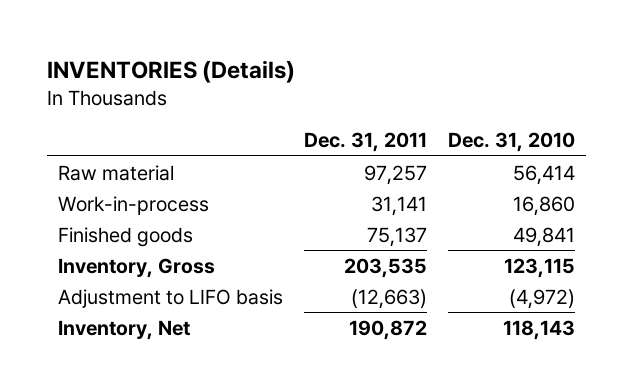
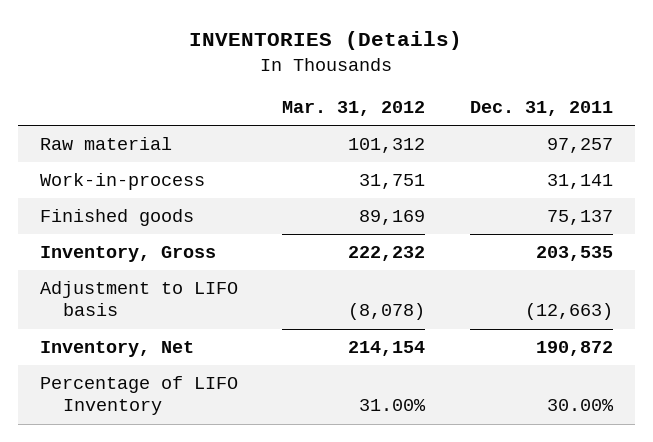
- | Dec. 31, 2011 | Dec. 31, 2010
+ | Mar. 31, 2012 | Dec. 31, 2011
+ Percentage of LIFO Inventory | 31.00% | 30.00%

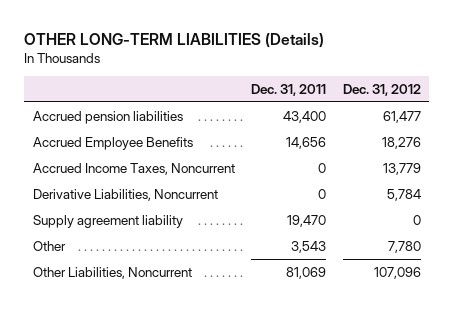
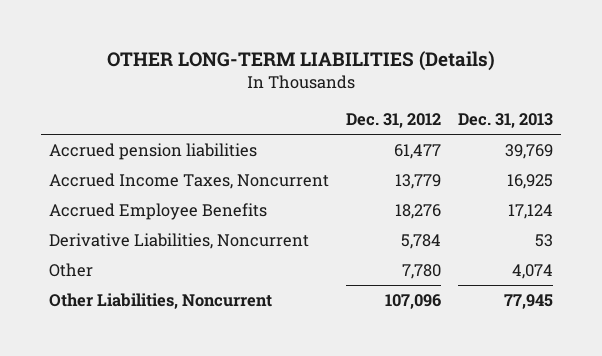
- | Dec. 31, 2011 | Dec. 31, 2012
+ | Dec. 31, 2012 | Dec. 31, 2013
moved down: Accrued Employee Benefits | 18,276 | 17,124
- Supply agreement liability | 19,470 | 0

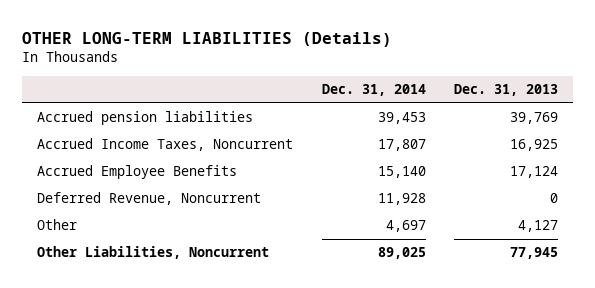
- | Dec. 31, 2012 | Dec. 31, 2013
+ | Dec. 31, 2014 | Dec. 31, 2013
- Derivative Liabilities, Noncurrent | 5,784 | 53
- Other | 7,780 | 4,074
+ Deferred Revenue, Noncurrent | 11,928 | 0
+ Other | 4,697 | 4,127

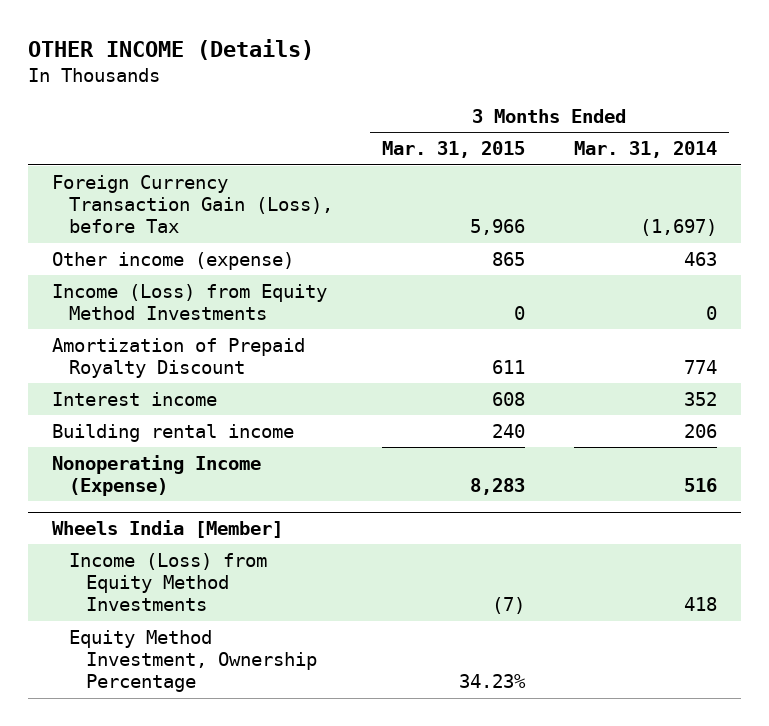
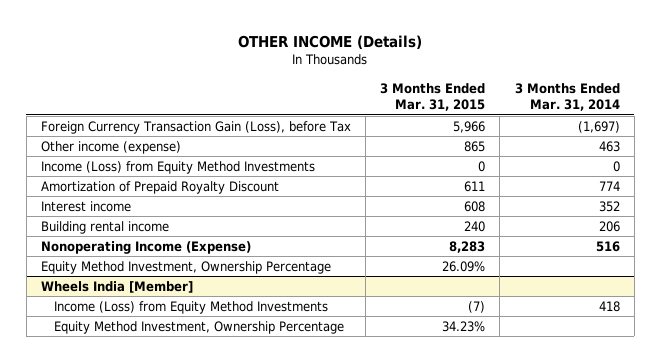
+ Equity Method Investment, Ownership Percentage | 26.09% |

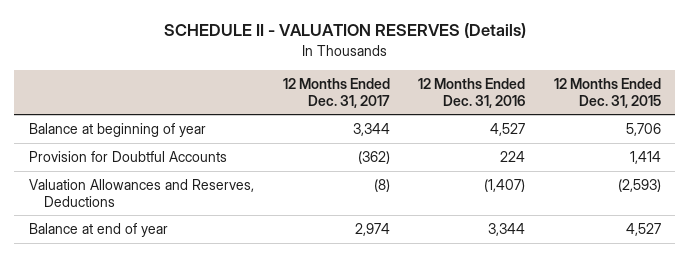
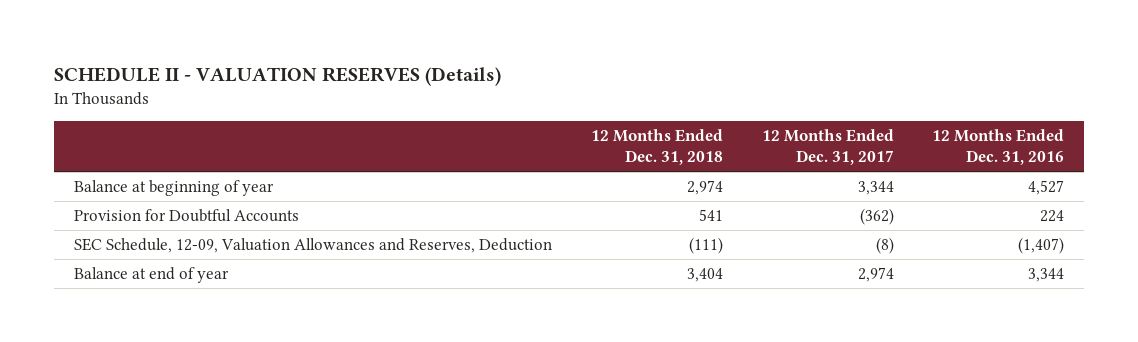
- | 12 Months Ended Dec. 31, 2017 | 12 Months Ended Dec. 31, 2016 | 12 Months Ended Dec. 31, 2015
+ | 12 Months Ended Dec. 31, 2018 | 12 Months Ended Dec. 31, 2017 | 12 Months Ended Dec. 31, 2016
- Valuation Allowances and Reserves, Deductions | (8) | (1,407) | (2,593)
+ SEC Schedule, 12-09, Valuation Allowances and Reserves, Deduction | (111) | (8) | (1,407)

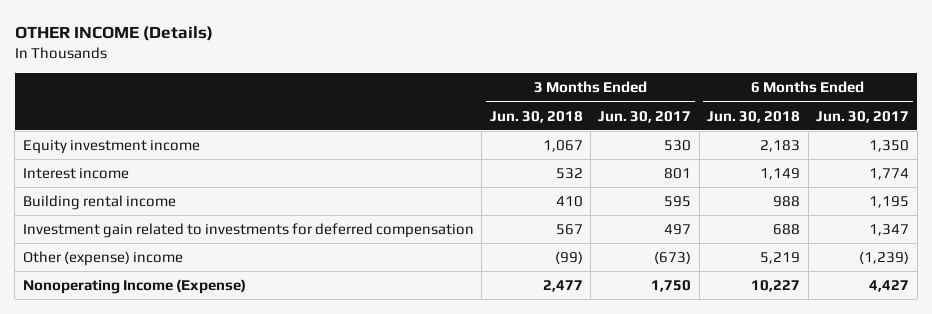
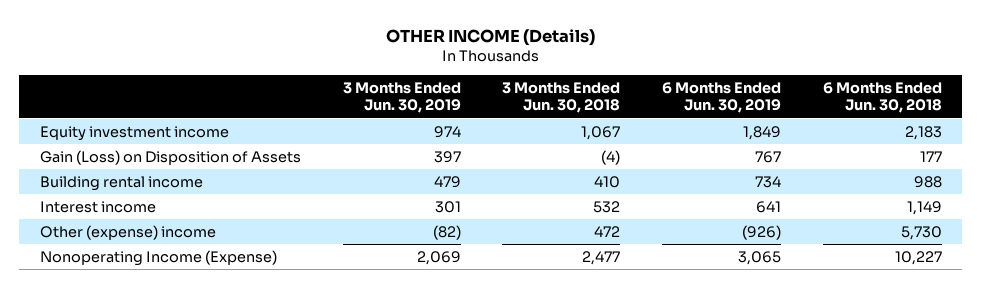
- | 3 Months Ended Jun. 30, 2018 | 3 Months Ended Jun. 30, 2017 | 6 Months Ended Jun. 30, 2018 | 6 Months Ended Jun. 30, 2017
+ | 3 Months Ended Jun. 30, 2019 | 3 Months Ended Jun. 30, 2018 | 6 Months Ended Jun. 30, 2019 | 6 Months Ended Jun. 30, 2018
+ Gain (Loss) on Disposition of Assets | 397 | (4) | 767 | 177
- Investment gain related to investments for deferred compensation | 567 | 497 | 688 | 1,347
- Other (expense) income | (99) | (673) | 5,219 | (1,239)
moved down: Interest income | 301 | 532 | 641 | 1,149
+ Other (expense) income | (82) | 472 | (926) | 5,730

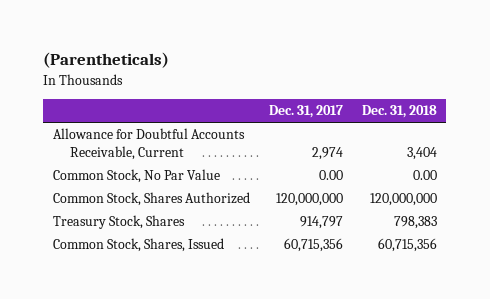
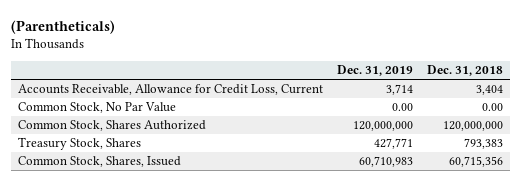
- | Dec. 31, 2017 | Dec. 31, 2018
+ | Dec. 31, 2019 | Dec. 31, 2018
- Allowance for Doubtful Accounts Receivable, Current | 2,974 | 3,404
+ Accounts Receivable, Allowance for Credit Loss, Current | 3,714 | 3,404
- Treasury Stock, Shares | 914,797 | 798,383
+ Treasury Stock, Shares | 427,771 | 793,383

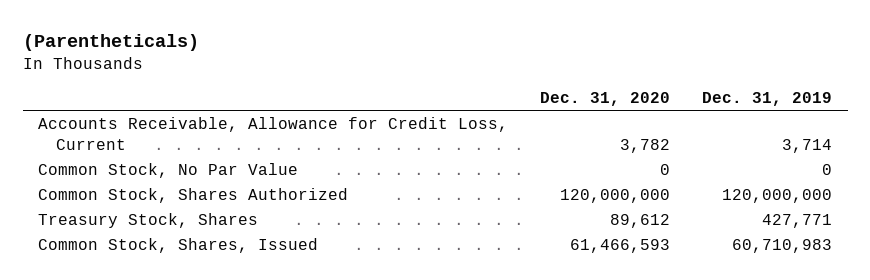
- | Dec. 31, 2019 | Dec. 31, 2018
+ | Dec. 31, 2020 | Dec. 31, 2019
- Common Stock, No Par Value | 0.00 | 0.00
+ Common Stock, No Par Value | 0 | 0

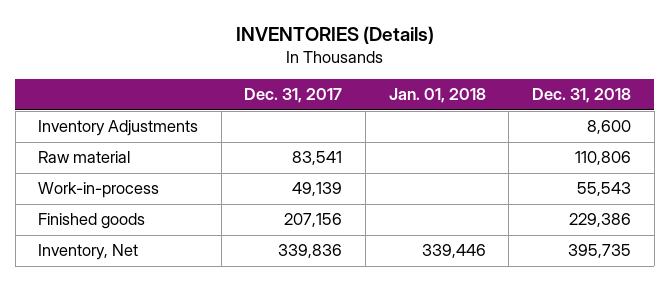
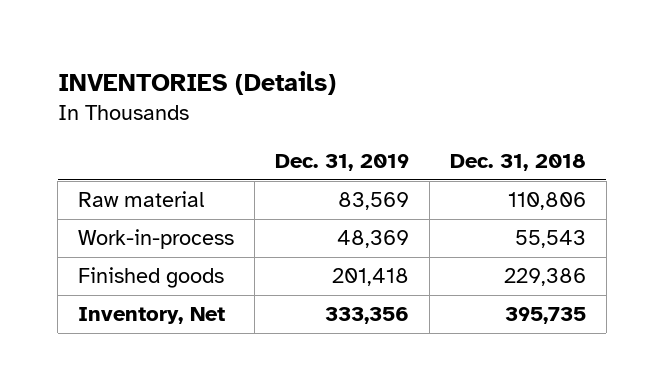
- | Dec. 31, 2017 | Jan. 01, 2018 | Dec. 31, 2018
+ | Dec. 31, 2019 | Dec. 31, 2018
- Inventory Adjustments | | | 8,600

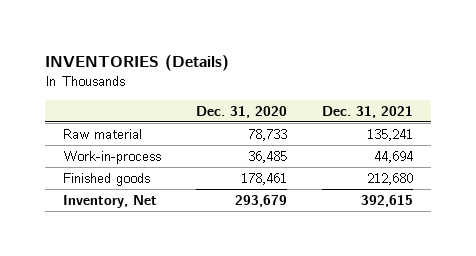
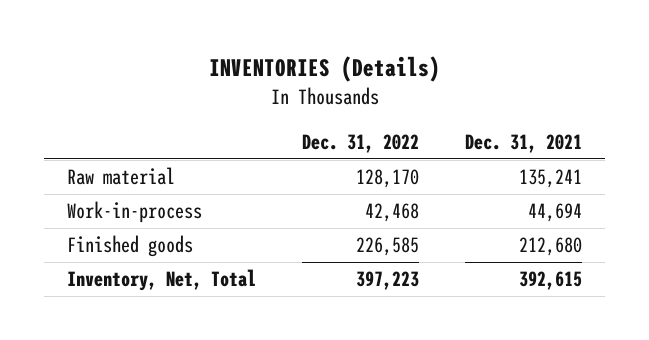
- | Dec. 31, 2020 | Dec. 31, 2021
+ | Dec. 31, 2022 | Dec. 31, 2021
- Inventory, Net | 293,679 | 392,615
+ Inventory, Net, Total | 397,223 | 392,615

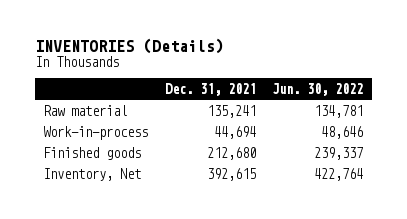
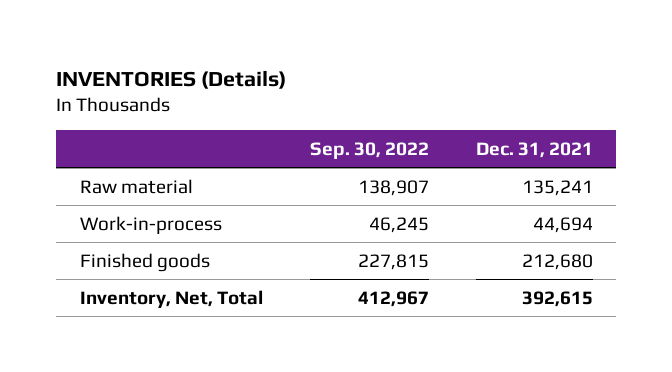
- | Dec. 31, 2021 | Jun. 30, 2022
+ | Sep. 30, 2022 | Dec. 31, 2021
- Inventory, Net | 392,615 | 422,764
+ Inventory, Net, Total | 412,967 | 392,615

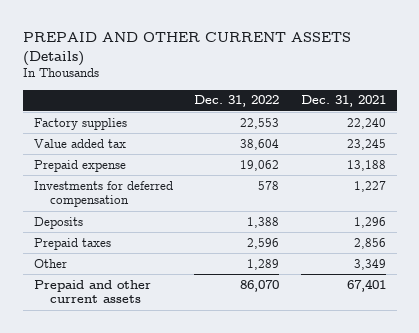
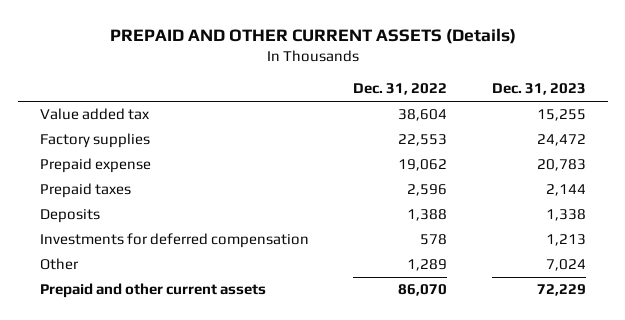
- | Dec. 31, 2022 | Dec. 31, 2021
+ | Dec. 31, 2022 | Dec. 31, 2023
moved down: Factory supplies | 22,553 | 24,472
moved down: Deposits | 1,388 | 1,338
moved down: Investments for deferred compensation | 578 | 1,213

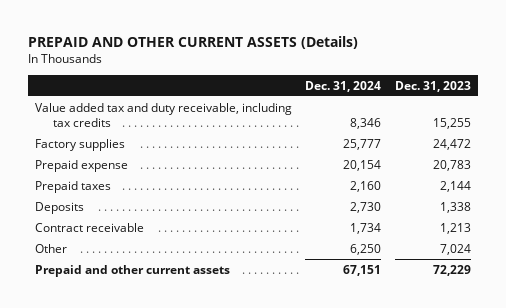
- | Dec. 31, 2022 | Dec. 31, 2023
+ | Dec. 31, 2024 | Dec. 31, 2023
- Value added tax | 38,604 | 15,255
+ Value added tax and duty receivable, including tax credits | 8,346 | 15,255
- Investments for deferred compensation | 578 | 1,213
+ Contract receivable | 1,734 | 1,213

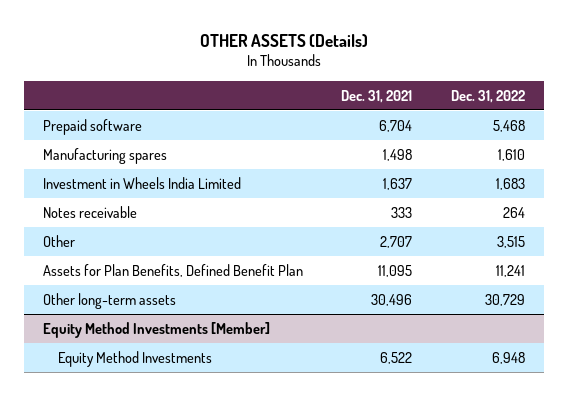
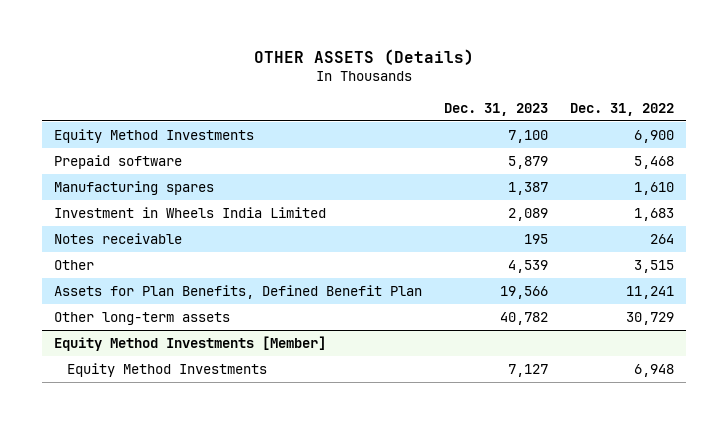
- | Dec. 31, 2021 | Dec. 31, 2022
+ | Dec. 31, 2023 | Dec. 31, 2022
+ Equity Method Investments | 7,100 | 6,900

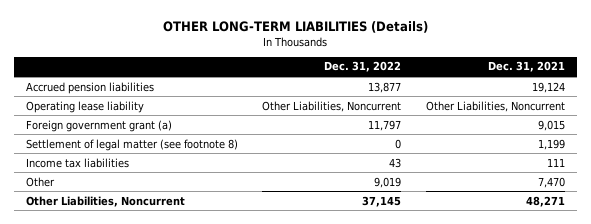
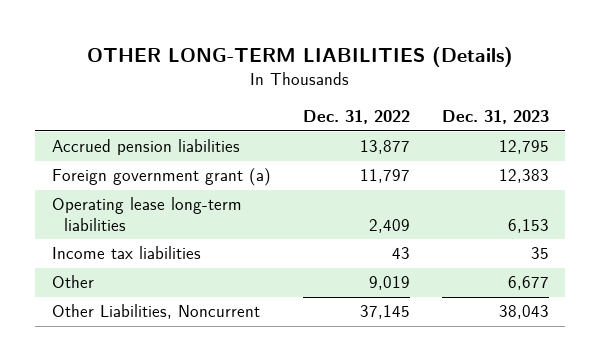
- | Dec. 31, 2022 | Dec. 31, 2021
+ | Dec. 31, 2022 | Dec. 31, 2023
- Operating lease liability | Other Liabilities, Noncurrent | Other Liabilities, Noncurrent
- Settlement of legal matter (see footnote 8) | 0 | 1,199
+ Operating lease long-term liabilities | 2,409 | 6,153

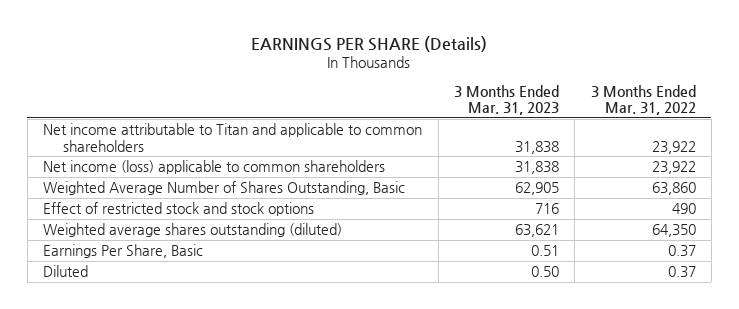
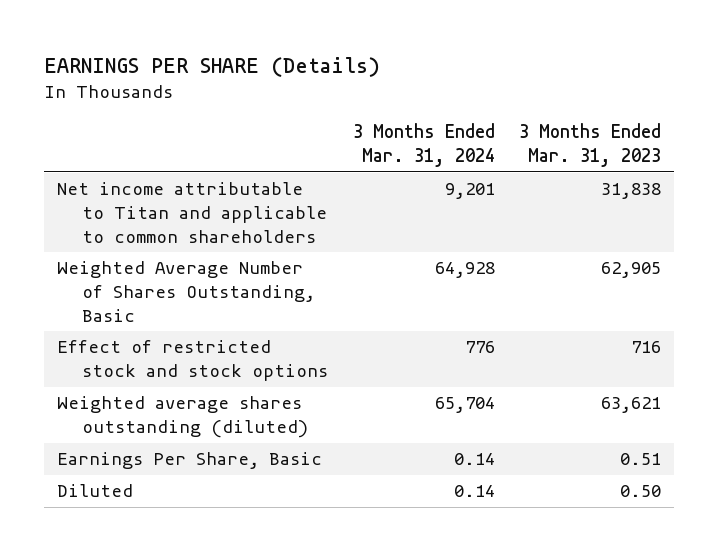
- | 3 Months Ended Mar. 31, 2023 | 3 Months Ended Mar. 31, 2022
+ | 3 Months Ended Mar. 31, 2024 | 3 Months Ended Mar. 31, 2023
- Net income (loss) applicable to common shareholders | 31,838 | 23,922

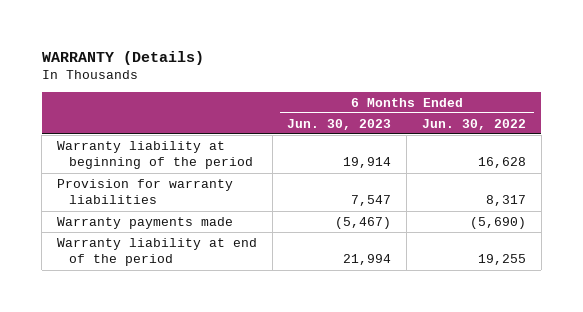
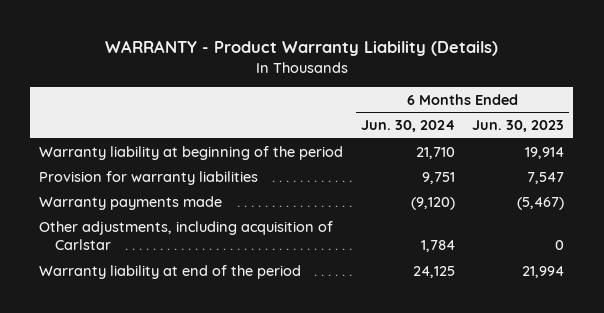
- WARRANTY (Details)
+ WARRANTY - Product Warranty Liability (Details)
- | 6 Months Ended Jun. 30, 2023 | 6 Months Ended Jun. 30, 2022
+ | 6 Months Ended Jun. 30, 2024 | 6 Months Ended Jun. 30, 2023
+ Other adjustments, including acquisition of Carlstar | 1,784 | 0

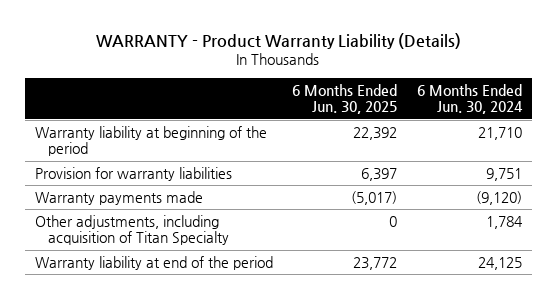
- | 6 Months Ended Jun. 30, 2024 | 6 Months Ended Jun. 30, 2023
+ | 6 Months Ended Jun. 30, 2025 | 6 Months Ended Jun. 30, 2024
- Other adjustments, including acquisition of Carlstar | 1,784 | 0
+ Other adjustments, including acquisition of Titan Specialty | 0 | 1,784

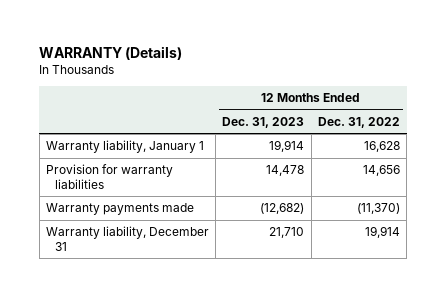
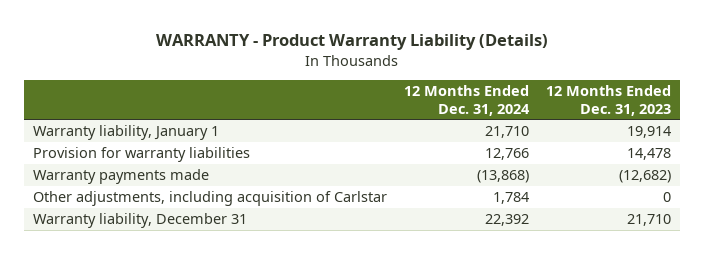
- WARRANTY (Details)
+ WARRANTY - Product Warranty Liability (Details)
- | 12 Months Ended Dec. 31, 2023 | 12 Months Ended Dec. 31, 2022
+ | 12 Months Ended Dec. 31, 2024 | 12 Months Ended Dec. 31, 2023
+ Other adjustments, including acquisition of Carlstar | 1,784 | 0

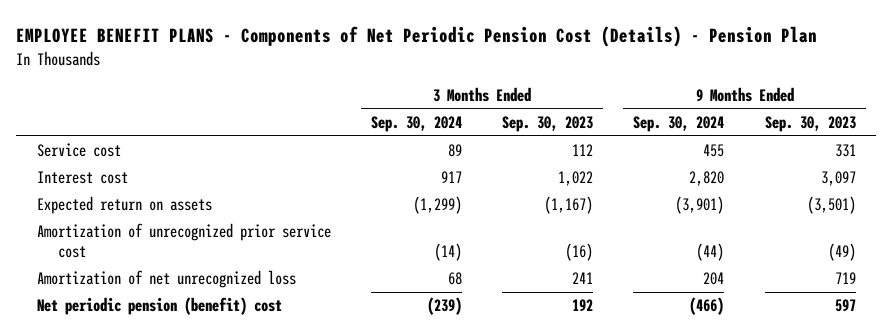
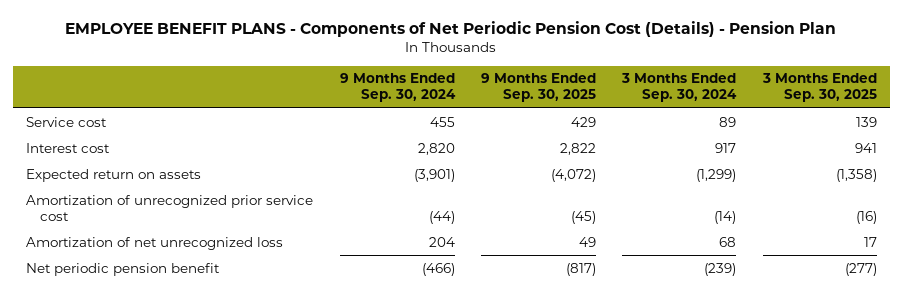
- | 3 Months Ended Sep. 30, 2024 | 3 Months Ended Sep. 30, 2023 | 9 Months Ended Sep. 30, 2024 | 9 Months Ended Sep. 30, 2023
+ | 9 Months Ended Sep. 30, 2024 | 9 Months Ended Sep. 30, 2025 | 3 Months Ended Sep. 30, 2024 | 3 Months Ended Sep. 30, 2025
- Net periodic pension (benefit) cost | (239) | 192 | (466) | 597
+ Net periodic pension benefit | (466) | (817) | (239) | (277)

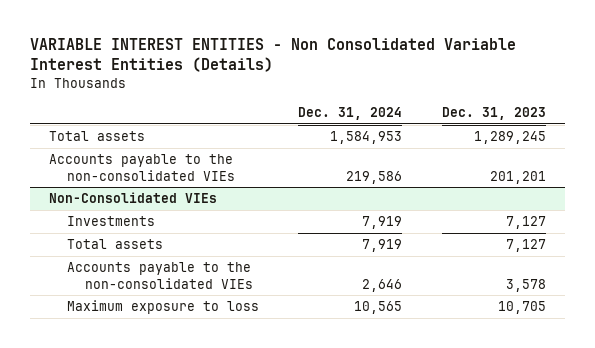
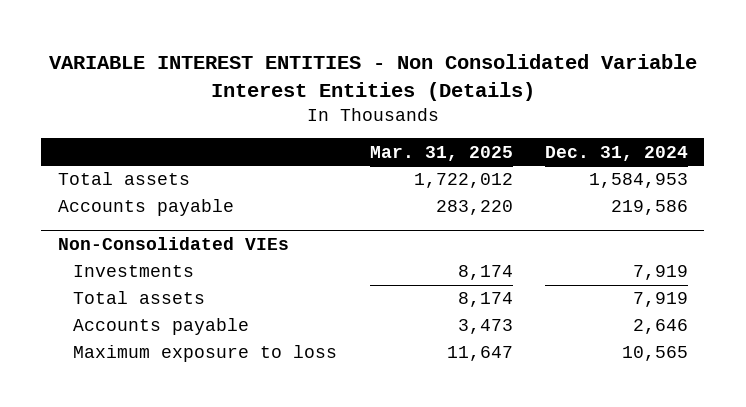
- | Dec. 31, 2024 | Dec. 31, 2023
+ | Mar. 31, 2025 | Dec. 31, 2024
- Accounts payable to the non-consolidated VIEs | 219,586 | 201,201
+ Accounts payable | 283,220 | 219,586
@ Non-Consolidated VIEs
- Accounts payable to the non-consolidated VIEs | 2,646 | 3,578
+ Accounts payable | 3,473 | 2,646

